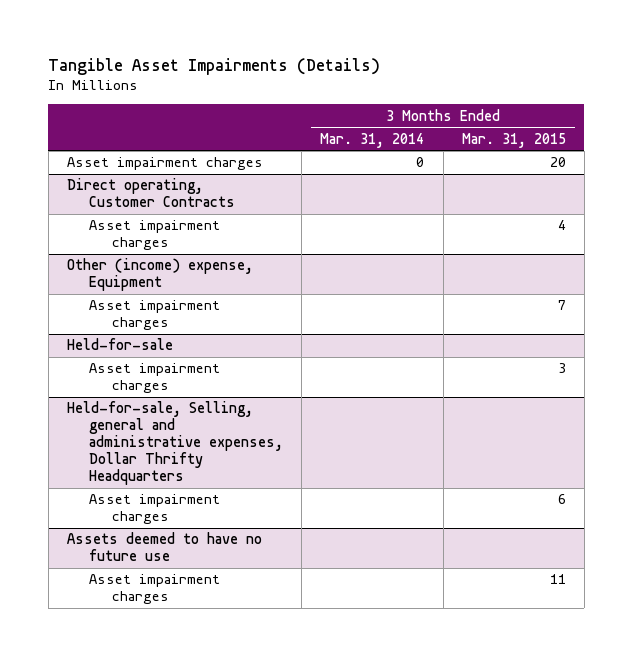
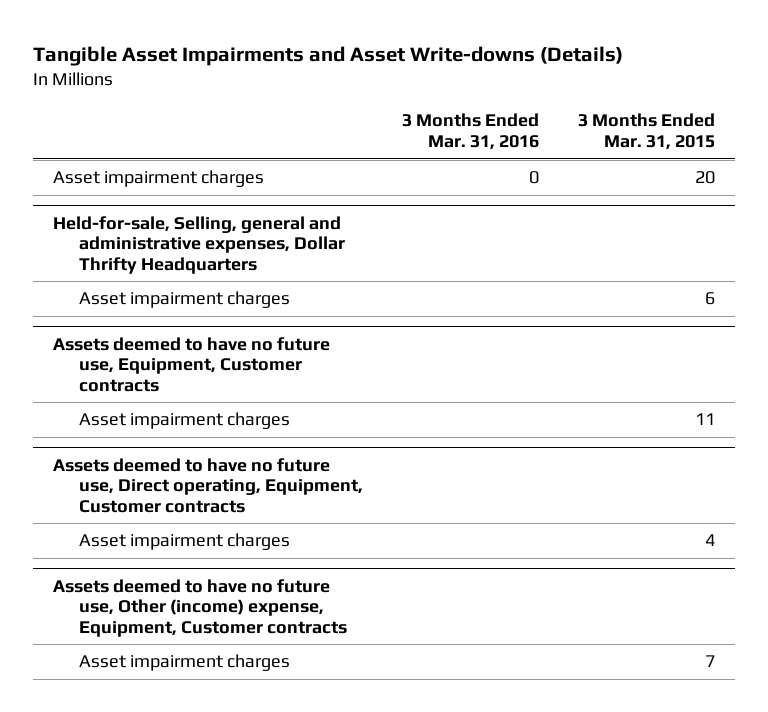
- Tangible Asset Impairments (Details)
+ Tangible Asset Impairments and Asset Write-downs (Details)
- | 3 Months Ended Mar. 31, 2014 | 3 Months Ended Mar. 31, 2015
+ | 3 Months Ended Mar. 31, 2016 | 3 Months Ended Mar. 31, 2015
- Direct operating, Customer Contracts
- Asset impairment charges | | 4
- Other (income) expense, Equipment
- Asset impairment charges | | 7
- Held-for-sale
- Asset impairment charges | | 3
- Assets deemed to have no future use
+ Assets deemed to have no future use, Equipment, Customer contracts
+ Assets deemed to have no future use, Direct operating, Equipment, Customer contracts
+ Asset impairment charges | | 4
+ Assets deemed to have no future use, Other (income) expense, Equipment, Customer contracts
+ Asset impairment charges | | 7

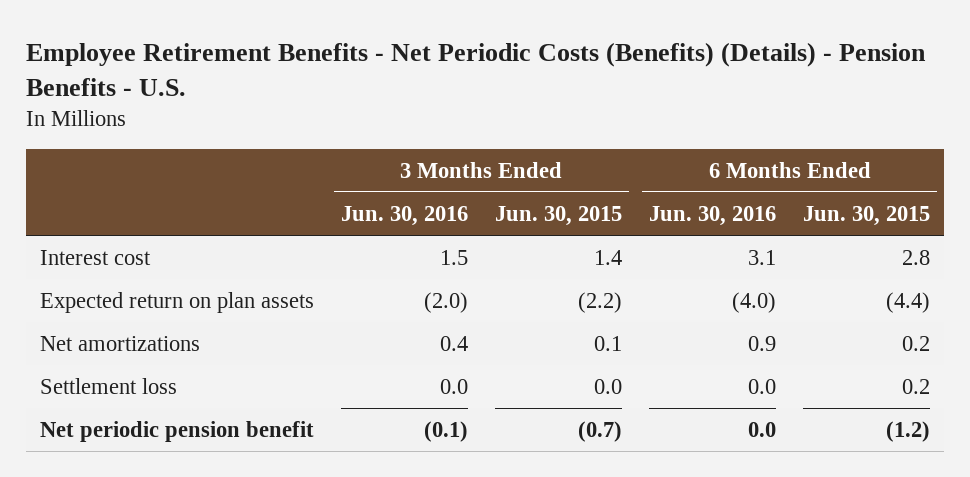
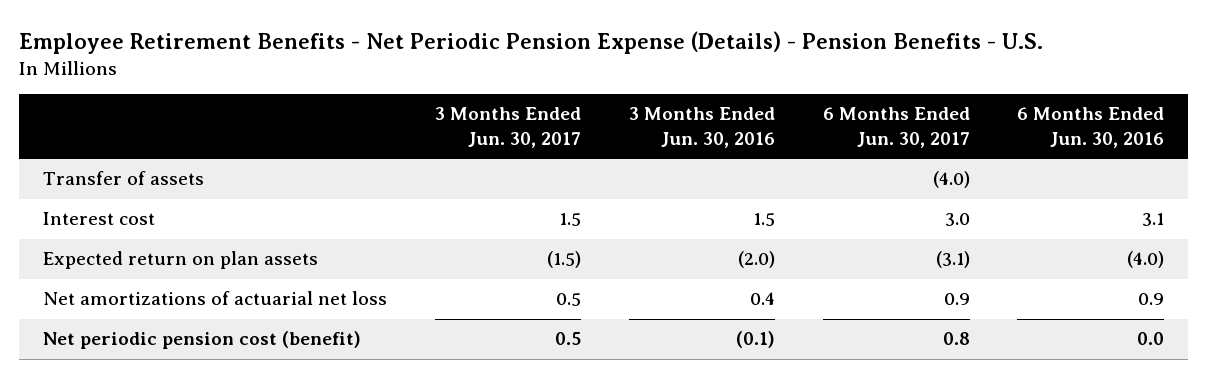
- Employee Retirement Benefits - Net Periodic Costs (Benefits) (Details) - Pension Benefits - U.S.
+ Employee Retirement Benefits - Net Periodic Pension Expense (Details) - Pension Benefits - U.S.
- | 3 Months Ended Jun. 30, 2016 | 3 Months Ended Jun. 30, 2015 | 6 Months Ended Jun. 30, 2016 | 6 Months Ended Jun. 30, 2015
+ | 3 Months Ended Jun. 30, 2017 | 3 Months Ended Jun. 30, 2016 | 6 Months Ended Jun. 30, 2017 | 6 Months Ended Jun. 30, 2016
+ Transfer of assets | | | (4.0) |
- Net amortizations | 0.4 | 0.1 | 0.9 | 0.2
- Settlement loss | 0.0 | 0.0 | 0.0 | 0.2
- Net periodic pension benefit | (0.1) | (0.7) | 0.0 | (1.2)
+ Net amortizations of actuarial net loss | 0.5 | 0.4 | 0.9 | 0.9
+ Net periodic pension cost (benefit) | 0.5 | (0.1) | 0.8 | 0.0

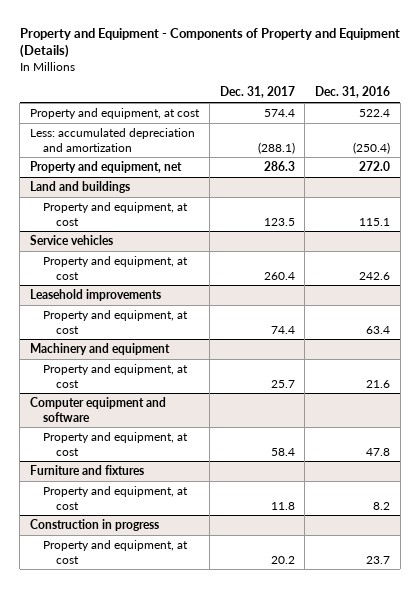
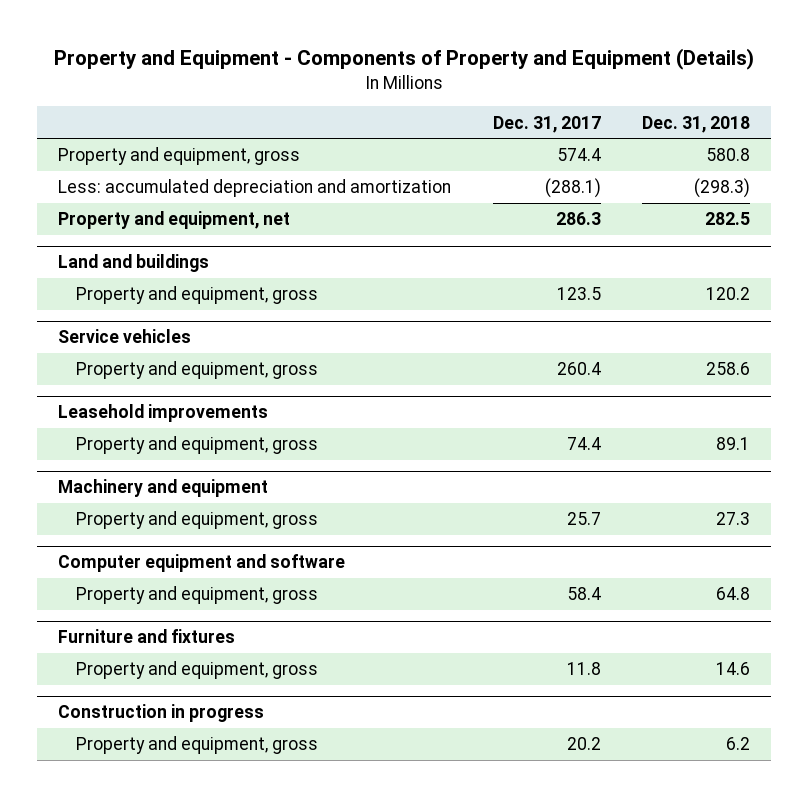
- | Dec. 31, 2017 | Dec. 31, 2016
+ | Dec. 31, 2017 | Dec. 31, 2018
- Property and equipment, at cost | 574.4 | 522.4
+ Property and equipment, gross | 574.4 | 580.8
@ Land and buildings
- Property and equipment, at cost | 123.5 | 115.1
+ Property and equipment, gross | 123.5 | 120.2
@ Service vehicles
- Property and equipment, at cost | 260.4 | 242.6
+ Property and equipment, gross | 260.4 | 258.6
@ Leasehold improvements
- Property and equipment, at cost | 74.4 | 63.4
+ Property and equipment, gross | 74.4 | 89.1
@ Machinery and equipment
- Property and equipment, at cost | 25.7 | 21.6
+ Property and equipment, gross | 25.7 | 27.3
@ Computer equipment and software
- Property and equipment, at cost | 58.4 | 47.8
+ Property and equipment, gross | 58.4 | 64.8
@ Furniture and fixtures
- Property and equipment, at cost | 11.8 | 8.2
+ Property and equipment, gross | 11.8 | 14.6
@ Construction in progress
- Property and equipment, at cost | 20.2 | 23.7
+ Property and equipment, gross | 20.2 | 6.2

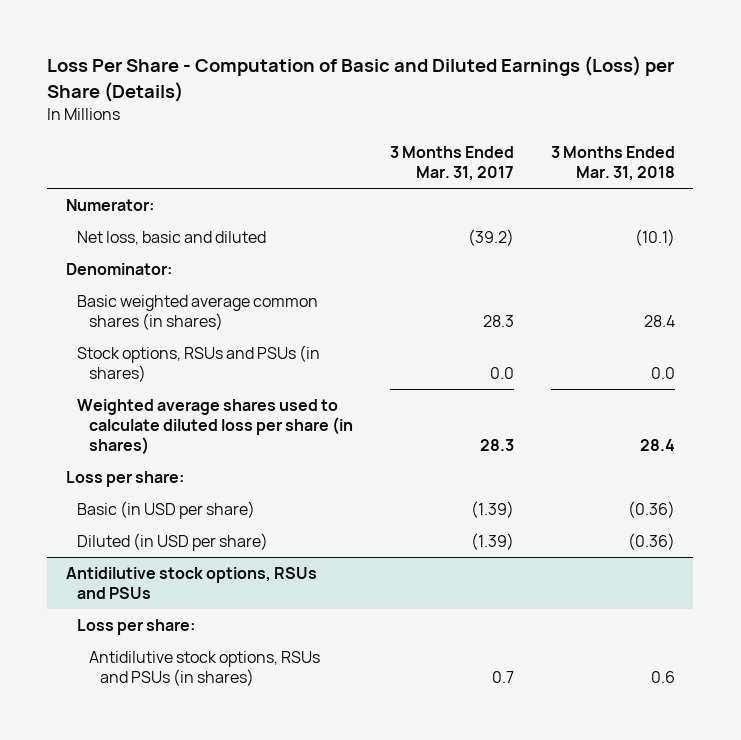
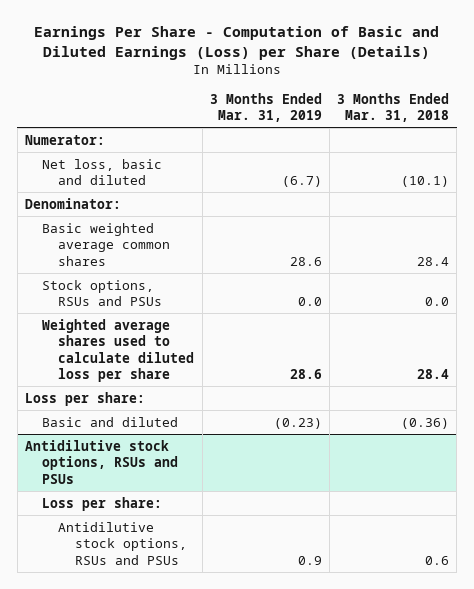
- Loss Per Share - Computation of Basic and Diluted Earnings (Loss) per Share (Details)
+ Earnings Per Share - Computation of Basic and Diluted Earnings (Loss) per Share (Details)
- | 3 Months Ended Mar. 31, 2017 | 3 Months Ended Mar. 31, 2018
+ | 3 Months Ended Mar. 31, 2019 | 3 Months Ended Mar. 31, 2018
- Basic weighted average common shares (in shares) | 28.3 | 28.4
- Stock options, RSUs and PSUs (in shares) | 0.0 | 0.0
- Weighted average shares used to calculate diluted loss per share (in shares) | 28.3 | 28.4
+ Basic weighted average common shares | 28.6 | 28.4
+ Stock options, RSUs and PSUs | 0.0 | 0.0
+ Weighted average shares used to calculate diluted loss per share | 28.6 | 28.4
- Basic (in USD per share) | (1.39) | (0.36)
- Diluted (in USD per share) | (1.39) | (0.36)
+ Basic and diluted | (0.23) | (0.36)
@ Antidilutive stock options, RSUs and PSUs
- Antidilutive stock options, RSUs and PSUs (in shares) | 0.7 | 0.6
+ Antidilutive stock options, RSUs and PSUs | 0.9 | 0.6

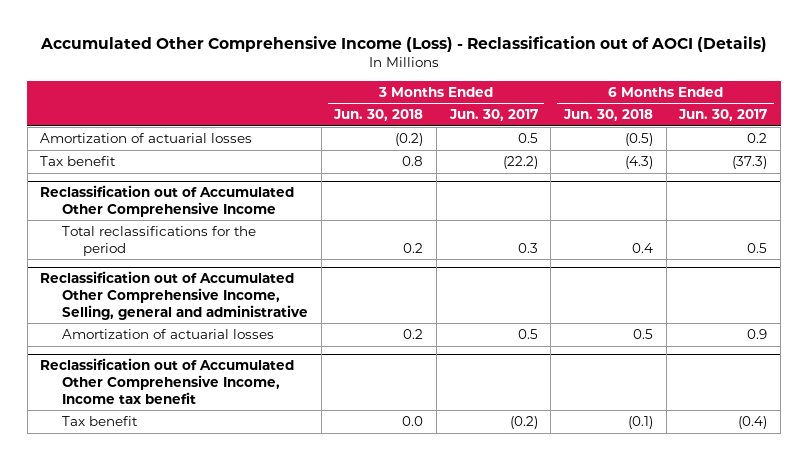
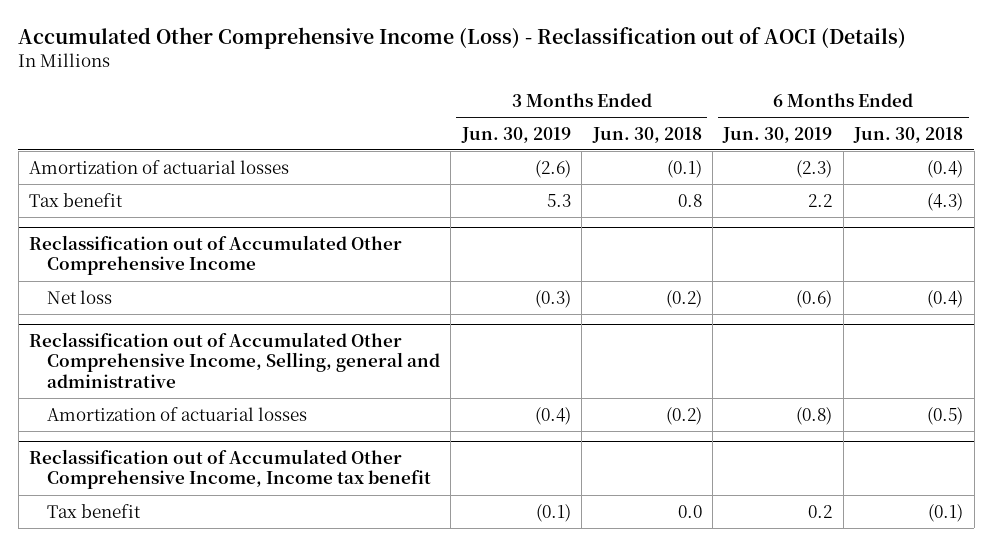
- | 3 Months Ended Jun. 30, 2018 | 3 Months Ended Jun. 30, 2017 | 6 Months Ended Jun. 30, 2018 | 6 Months Ended Jun. 30, 2017
+ | 3 Months Ended Jun. 30, 2019 | 3 Months Ended Jun. 30, 2018 | 6 Months Ended Jun. 30, 2019 | 6 Months Ended Jun. 30, 2018
- Amortization of actuarial losses | (0.2) | 0.5 | (0.5) | 0.2
+ Amortization of actuarial losses | (2.6) | (0.1) | (2.3) | (0.4)
@ Reclassification out of Accumulated Other Comprehensive Income
- Total reclassifications for the period | 0.2 | 0.3 | 0.4 | 0.5
+ Net loss | (0.3) | (0.2) | (0.6) | (0.4)
@ Reclassification out of Accumulated Other Comprehensive Income, Selling, general and administrative
- Amortization of actuarial losses | 0.2 | 0.5 | 0.5 | 0.9
+ Amortization of actuarial losses | (0.4) | (0.2) | (0.8) | (0.5)

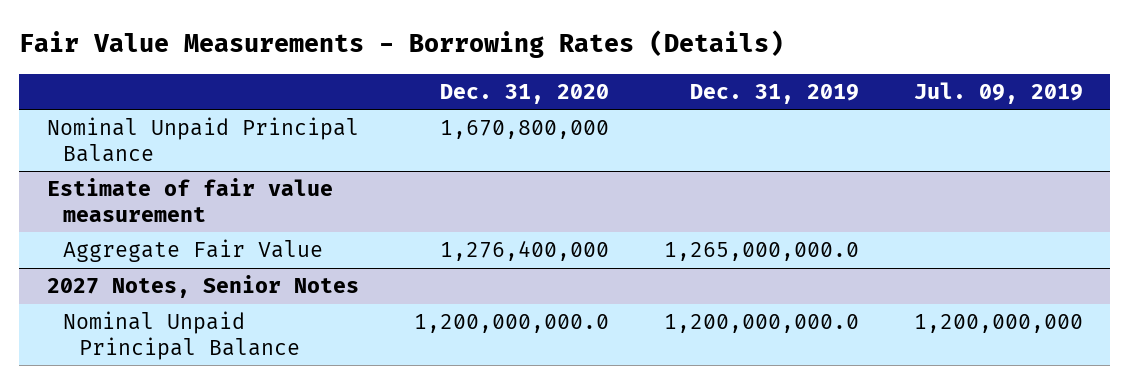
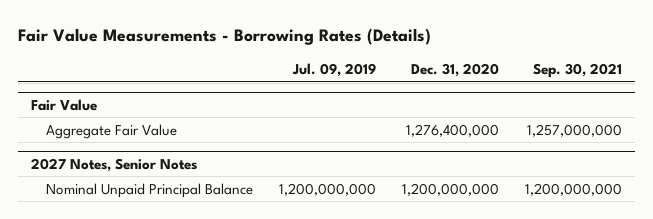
- | Dec. 31, 2020 | Dec. 31, 2019 | Jul. 09, 2019
+ | Jul. 09, 2019 | Dec. 31, 2020 | Sep. 30, 2021
- Nominal Unpaid Principal Balance | 1,670,800,000 | |
- Estimate of fair value measurement
+ Fair Value
@ 2027 Notes, Senior Notes
- Nominal Unpaid Principal Balance | 1,200,000,000.0 | 1,200,000,000.0 | 1,200,000,000
+ Nominal Unpaid Principal Balance | 1,200,000,000 | 1,200,000,000 | 1,200,000,000

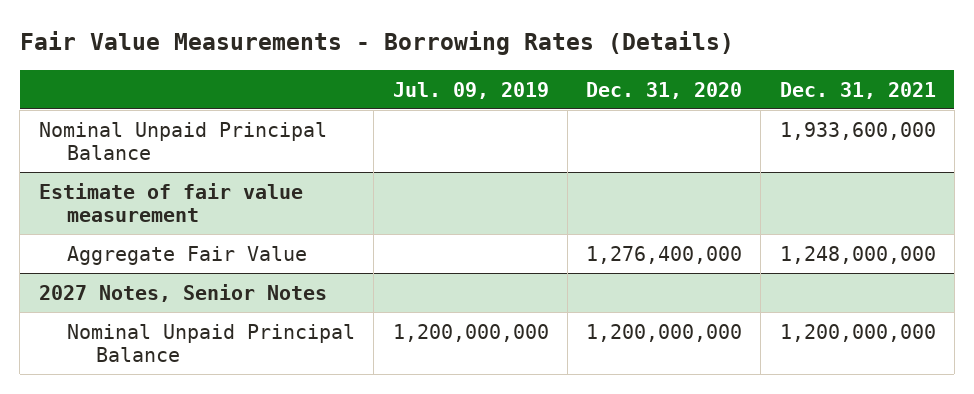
- | Jul. 09, 2019 | Dec. 31, 2020 | Sep. 30, 2021
+ | Jul. 09, 2019 | Dec. 31, 2020 | Dec. 31, 2021
- Fair Value
+ Nominal Unpaid Principal Balance | | | 1,933,600,000
+ Estimate of fair value measurement

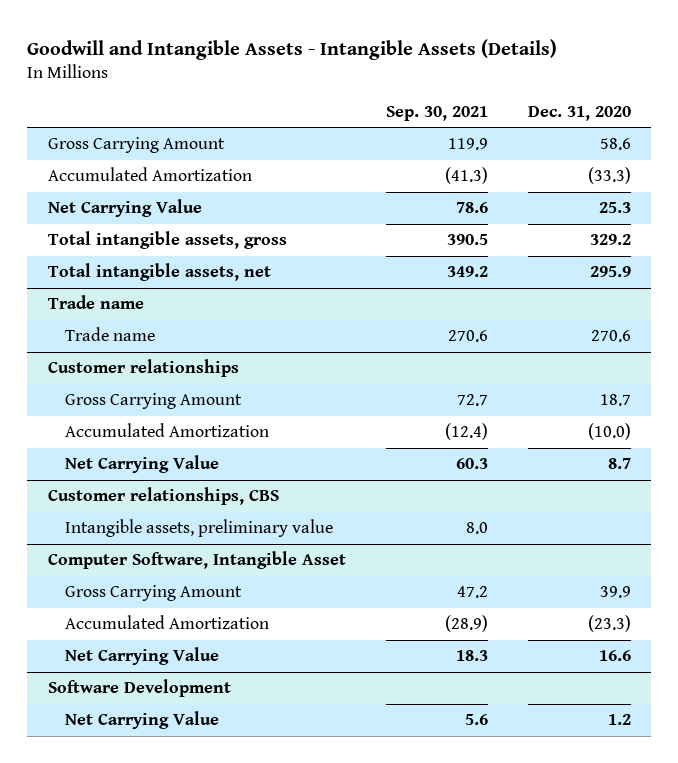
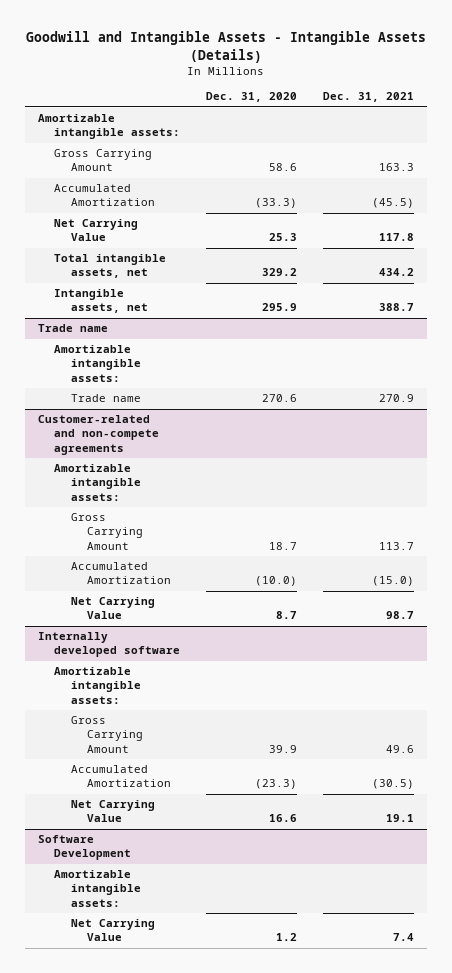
- | Sep. 30, 2021 | Dec. 31, 2020
+ | Dec. 31, 2020 | Dec. 31, 2021
+ Amortizable intangible assets:
- Total intangible assets, gross | 390.5 | 329.2
- Total intangible assets, net | 349.2 | 295.9
+ Total intangible assets, net | 329.2 | 434.2
+ Intangible assets, net | 295.9 | 388.7
@ Trade name
+ Amortizable intangible assets:
- Customer relationships
+ Customer-related and non-compete agreements
+ Amortizable intangible assets:
- Customer relationships, CBS
- Intangible assets, preliminary value | 8.0 |
- Computer Software, Intangible Asset
+ Internally developed software
+ Amortizable intangible assets:
@ Software Development
+ Amortizable intangible assets:

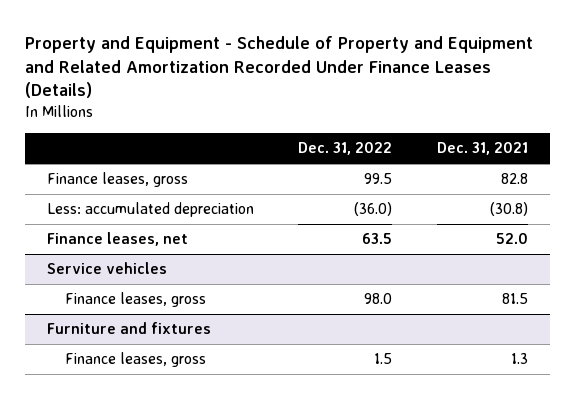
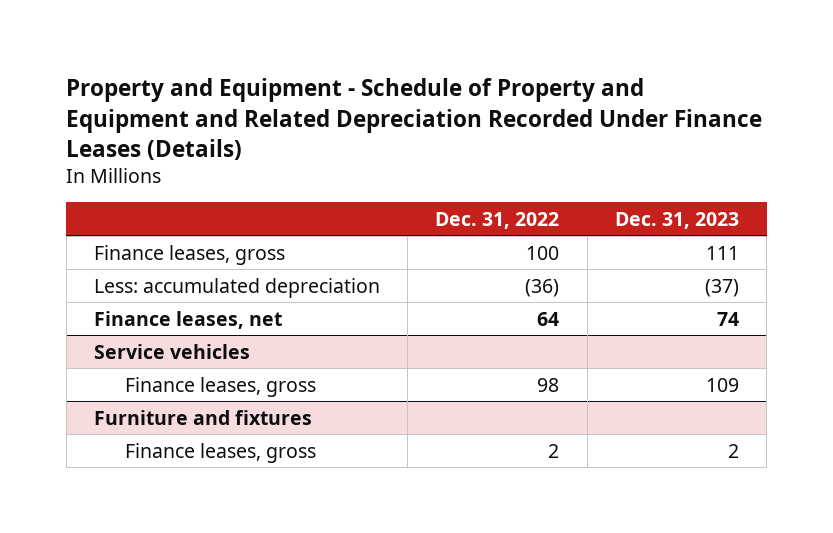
- Property and Equipment - Schedule of Property and Equipment and Related Amortization Recorded Under Finance Leases (Details)
+ Property and Equipment - Schedule of Property and Equipment and Related Depreciation Recorded Under Finance Leases (Details)
- | Dec. 31, 2022 | Dec. 31, 2021
+ | Dec. 31, 2022 | Dec. 31, 2023
- Finance leases, gross | 99.5 | 82.8
- Less: accumulated depreciation | (36.0) | (30.8)
- Finance leases, net | 63.5 | 52.0
+ Finance leases, gross | 100 | 111
+ Less: accumulated depreciation | (36) | (37)
+ Finance leases, net | 64 | 74
@ Service vehicles
- Finance leases, gross | 98.0 | 81.5
+ Finance leases, gross | 98 | 109
@ Furniture and fixtures
- Finance leases, gross | 1.5 | 1.3
+ Finance leases, gross | 2 | 2

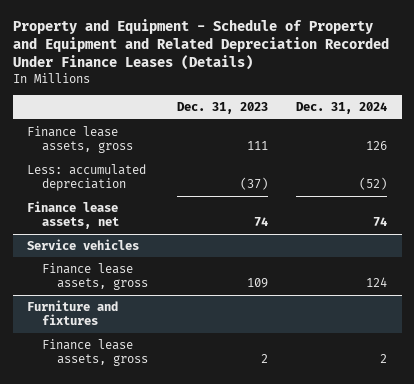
- | Dec. 31, 2022 | Dec. 31, 2023
+ | Dec. 31, 2023 | Dec. 31, 2024
- Finance leases, gross | 100 | 111
+ Finance lease assets, gross | 111 | 126
- Finance leases, net | 64 | 74
+ Finance lease assets, net | 74 | 74
@ Service vehicles
- Finance leases, gross | 98 | 109
+ Finance lease assets, gross | 109 | 124
@ Furniture and fixtures
- Finance leases, gross | 2 | 2
+ Finance lease assets, gross | 2 | 2

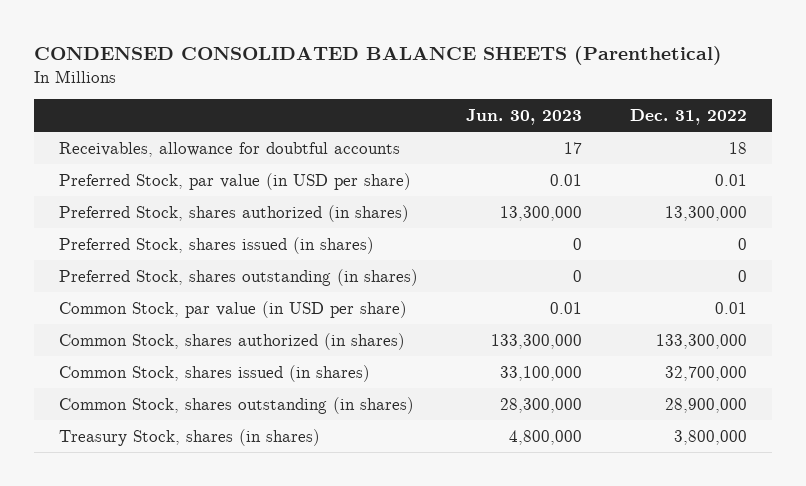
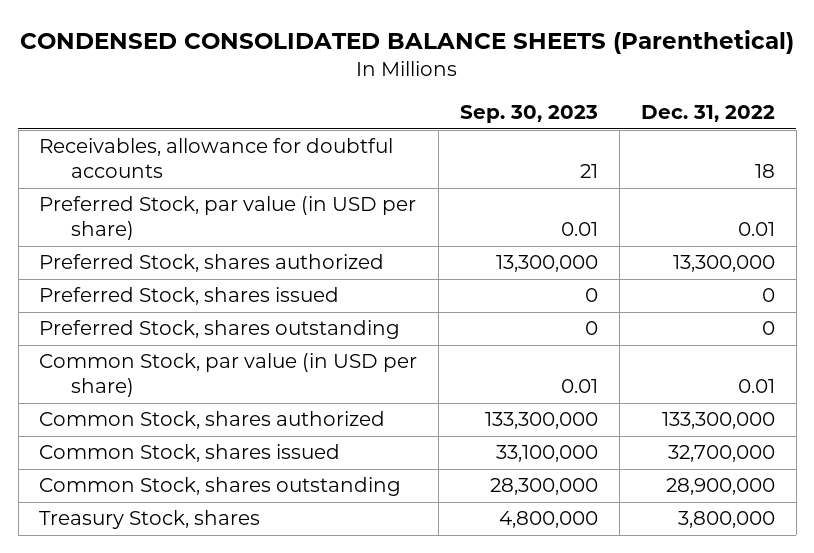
- | Jun. 30, 2023 | Dec. 31, 2022
+ | Sep. 30, 2023 | Dec. 31, 2022
- Preferred Stock, shares authorized (in shares) | 13,300,000 | 13,300,000
- Preferred Stock, shares issued (in shares) | 0 | 0
- Preferred Stock, shares outstanding (in shares) | 0 | 0
+ Preferred Stock, shares authorized | 13,300,000 | 13,300,000
+ Preferred Stock, shares issued | 0 | 0
+ Preferred Stock, shares outstanding | 0 | 0
- Common Stock, shares authorized (in shares) | 133,300,000 | 133,300,000
- Common Stock, shares issued (in shares) | 33,100,000 | 32,700,000
- Common Stock, shares outstanding (in shares) | 28,300,000 | 28,900,000
- Treasury Stock, shares (in shares) | 4,800,000 | 3,800,000
+ Common Stock, shares authorized | 133,300,000 | 133,300,000
+ Common Stock, shares issued | 33,100,000 | 32,700,000
+ Common Stock, shares outstanding | 28,300,000 | 28,900,000
+ Treasury Stock, shares | 4,800,000 | 3,800,000

